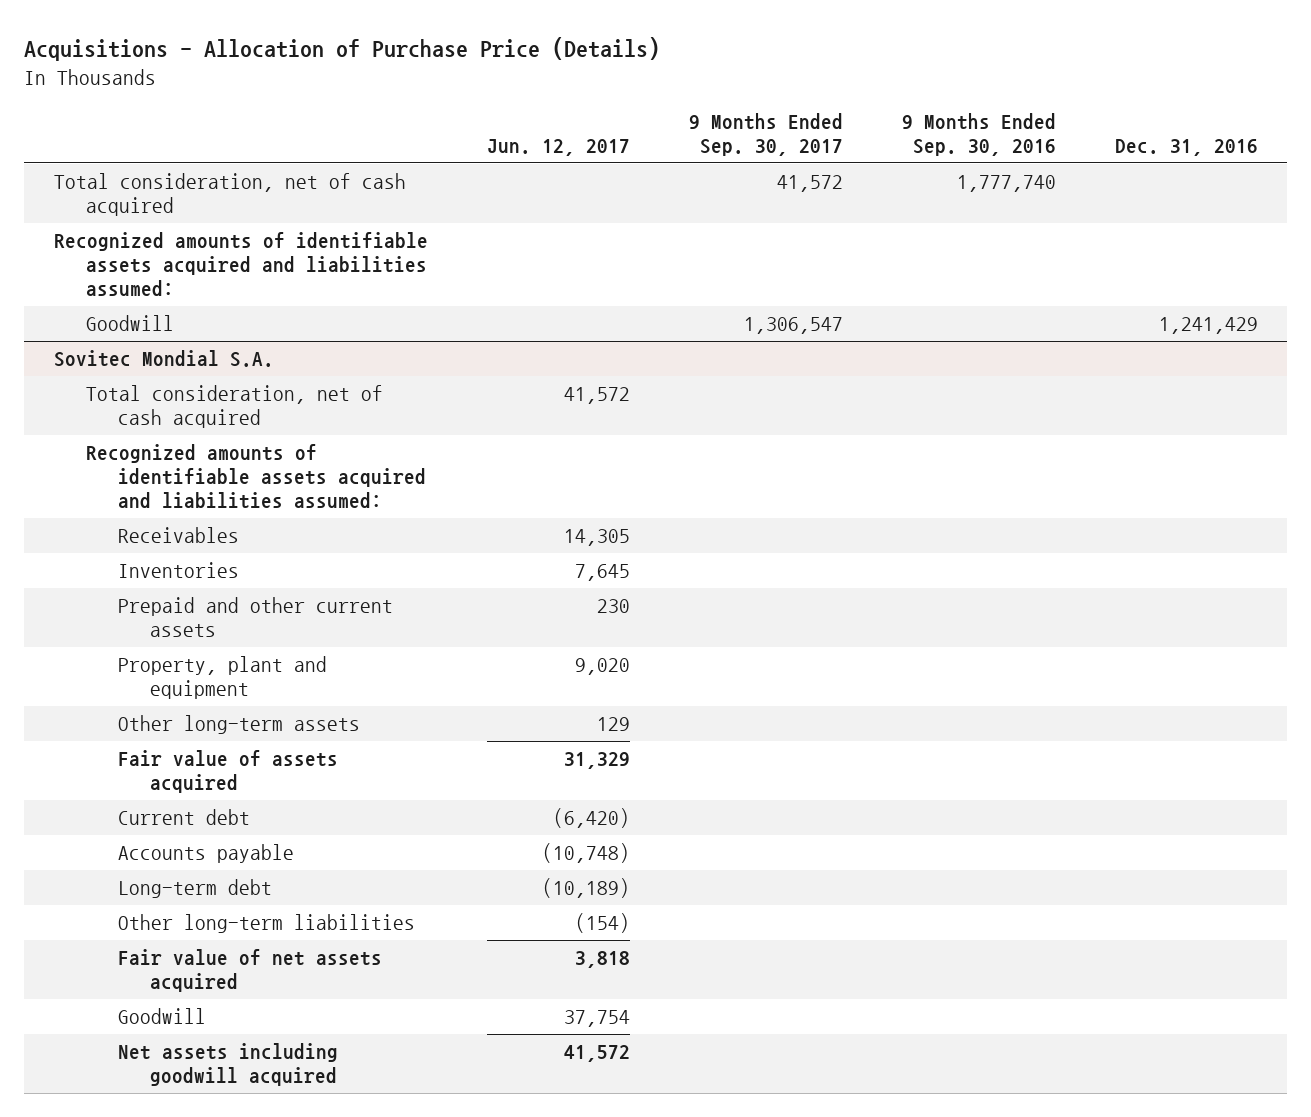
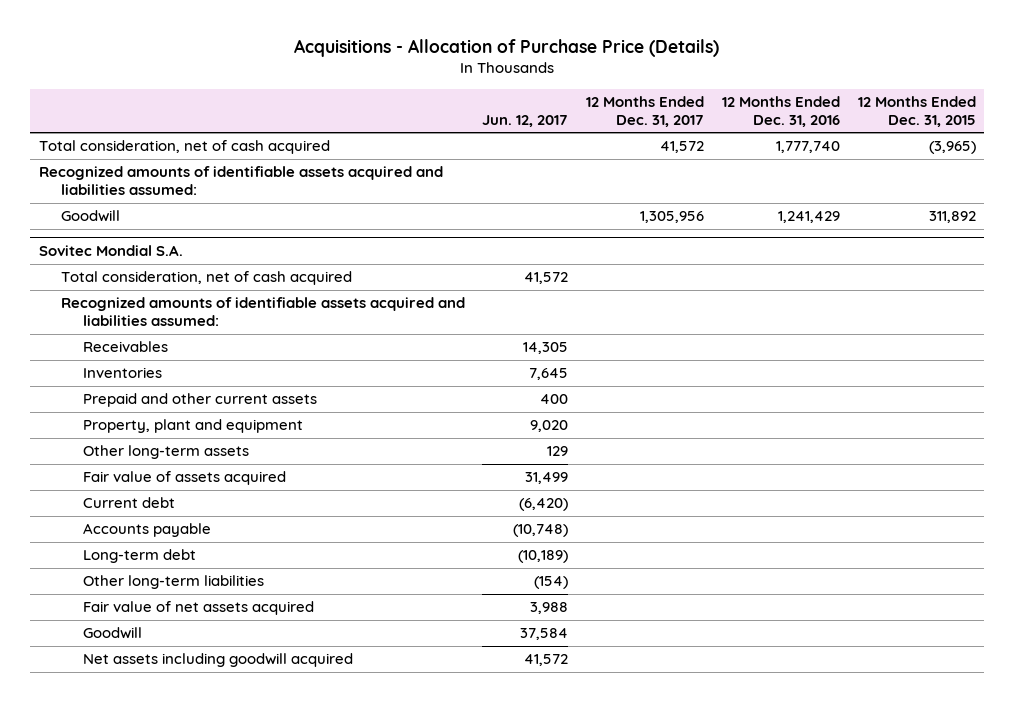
- | Jun. 12, 2017 | 9 Months Ended Sep. 30, 2017 | 9 Months Ended Sep. 30, 2016 | Dec. 31, 2016
+ | Jun. 12, 2017 | 12 Months Ended Dec. 31, 2017 | 12 Months Ended Dec. 31, 2016 | 12 Months Ended Dec. 31, 2015
@ Sovitec Mondial S.A.
- Prepaid and other current assets | 230 | | |
+ Prepaid and other current assets | 400 | | |
- Fair value of assets acquired | 31,329 | | |
+ Fair value of assets acquired | 31,499 | | |
- Fair value of net assets acquired | 3,818 | | |
- Goodwill | 37,754 | | |
+ Fair value of net assets acquired | 3,988 | | |
+ Goodwill | 37,584 | | |

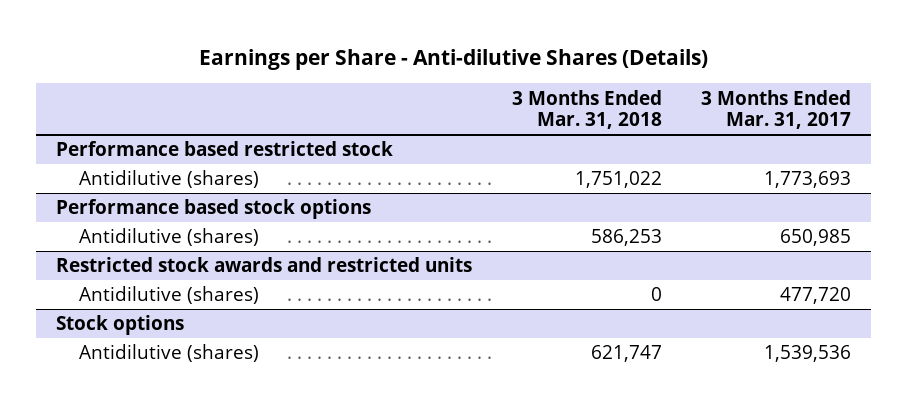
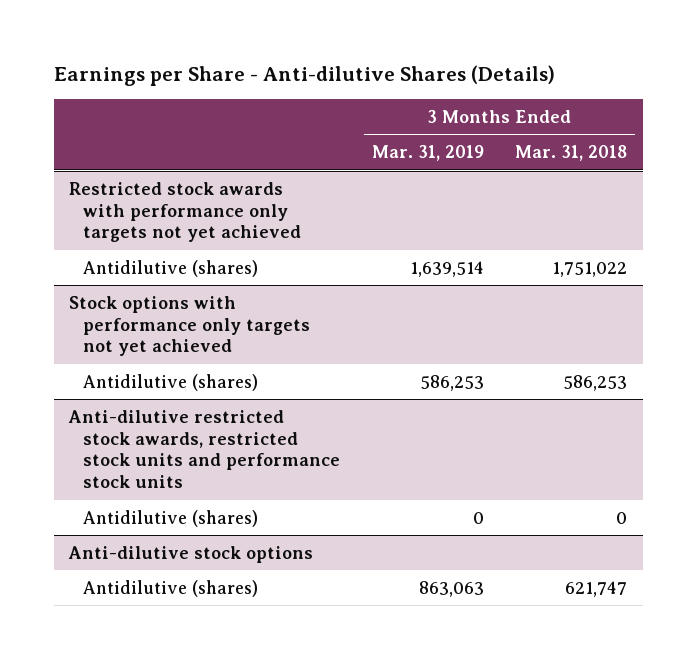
- | 3 Months Ended Mar. 31, 2018 | 3 Months Ended Mar. 31, 2017
+ | 3 Months Ended Mar. 31, 2019 | 3 Months Ended Mar. 31, 2018
- Performance based restricted stock
+ Restricted stock awards with performance only targets not yet achieved
- Performance based stock options
+ Stock options with performance only targets not yet achieved
- Restricted stock awards and restricted units
+ Anti-dilutive restricted stock awards, restricted stock units and performance stock units
- Stock options
+ Anti-dilutive stock options

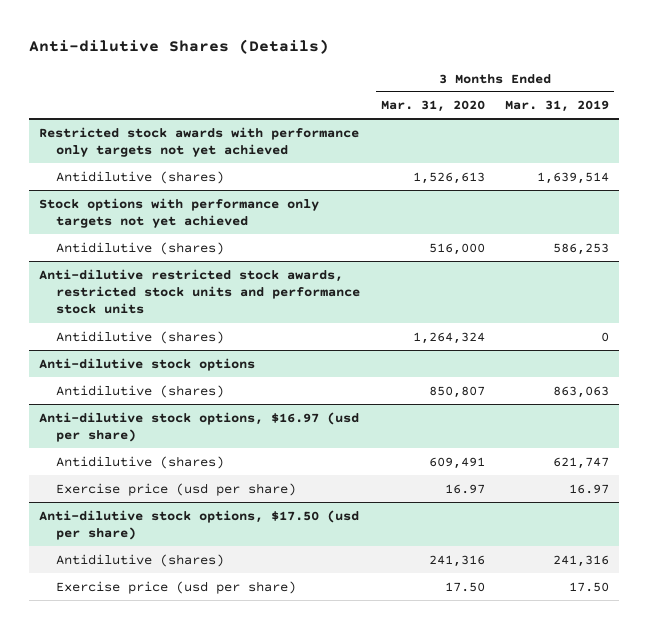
- Earnings per Share - Anti-dilutive Shares (Details)
+ Anti-dilutive Shares (Details)
- | 3 Months Ended Mar. 31, 2019 | 3 Months Ended Mar. 31, 2018
+ | 3 Months Ended Mar. 31, 2020 | 3 Months Ended Mar. 31, 2019
+ Anti-dilutive stock options, $16.97 (usd per share)
+ Antidilutive (shares) | 609,491 | 621,747
+ Exercise price (usd per share) | 16.97 | 16.97
+ Anti-dilutive stock options, $17.50 (usd per share)
+ Antidilutive (shares) | 241,316 | 241,316
+ Exercise price (usd per share) | 17.50 | 17.50

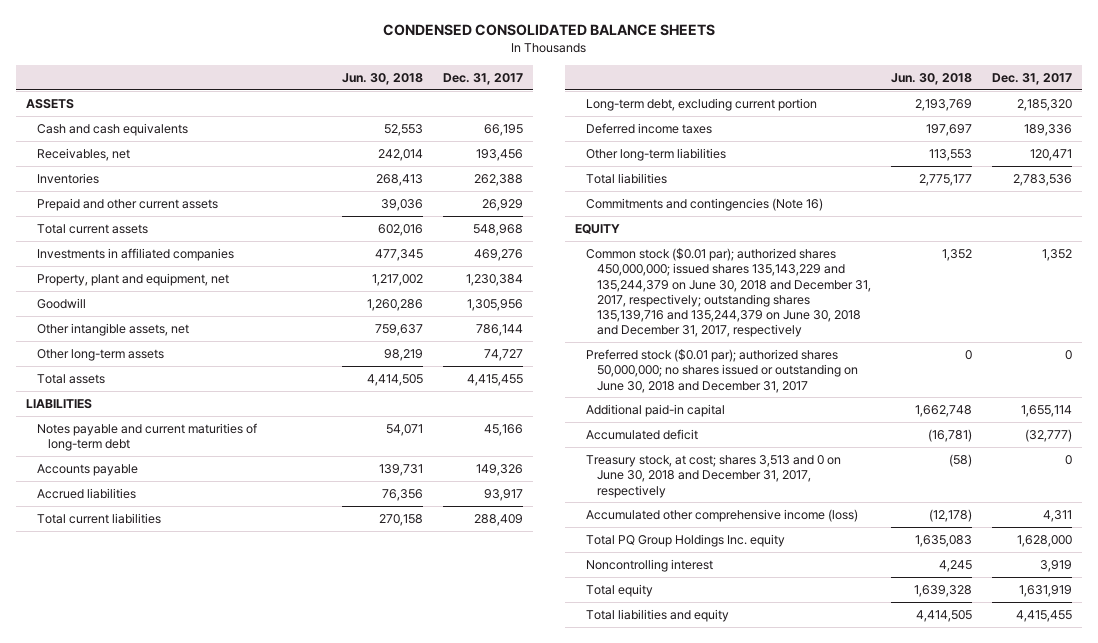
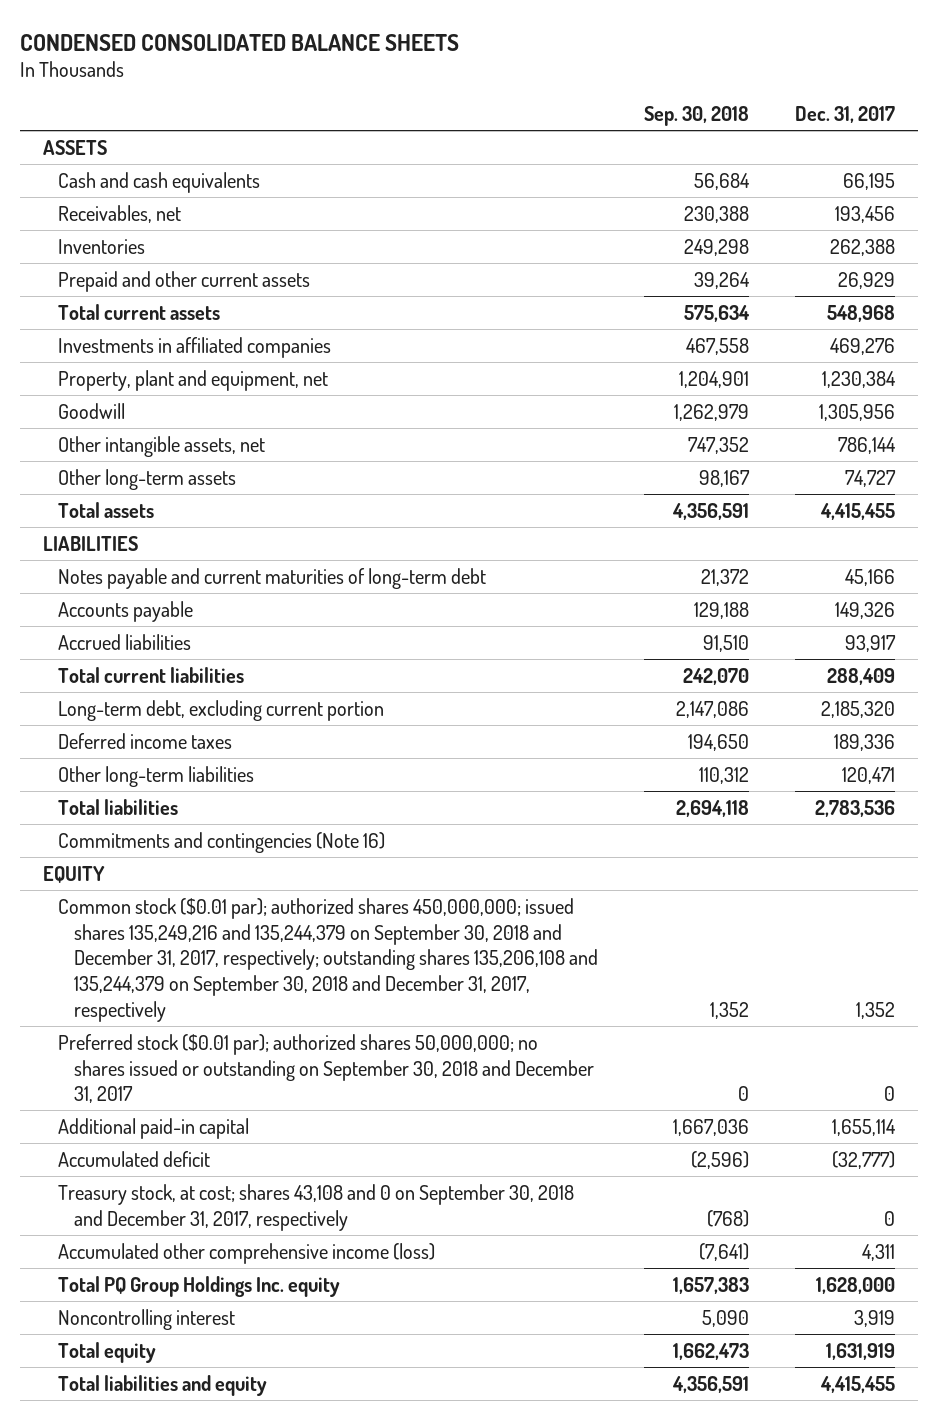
- | Jun. 30, 2018 | Dec. 31, 2017
+ | Sep. 30, 2018 | Dec. 31, 2017
- Common stock ($0.01 par); authorized shares 450,000,000; issued shares 135,143,229 and 135,244,379 on June 30, 2018 and December 31, 2017, respectively; outstanding shares 135,139,716 and 135,244,379 on June 30, 2018 and December 31, 2017, respectively | 1,352 | 1,352
- Preferred stock ($0.01 par); authorized shares 50,000,000; no shares issued or outstanding on June 30, 2018 and December 31, 2017 | 0 | 0
+ Common stock ($0.01 par); authorized shares 450,000,000; issued shares 135,249,216 and 135,244,379 on September 30, 2018 and December 31, 2017, respectively; outstanding shares 135,206,108 and 135,244,379 on September 30, 2018 and December 31, 2017, respectively | 1,352 | 1,352
+ Preferred stock ($0.01 par); authorized shares 50,000,000; no shares issued or outstanding on September 30, 2018 and December 31, 2017 | 0 | 0
- Treasury stock, at cost; shares 3,513 and 0 on June 30, 2018 and December 31, 2017, respectively | (58) | 0
+ Treasury stock, at cost; shares 43,108 and 0 on September 30, 2018 and December 31, 2017, respectively | (768) | 0

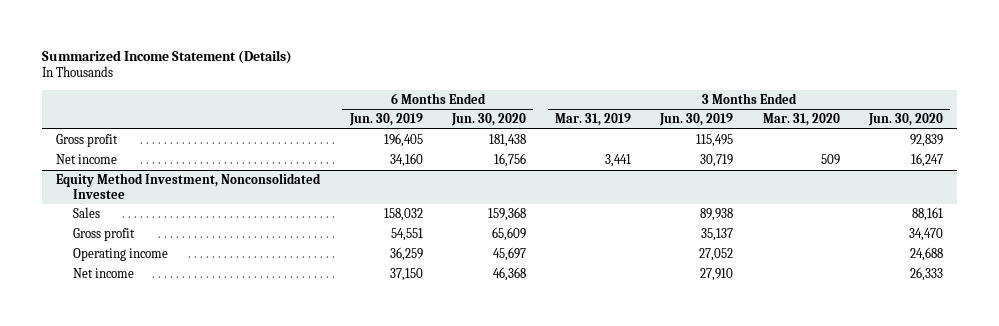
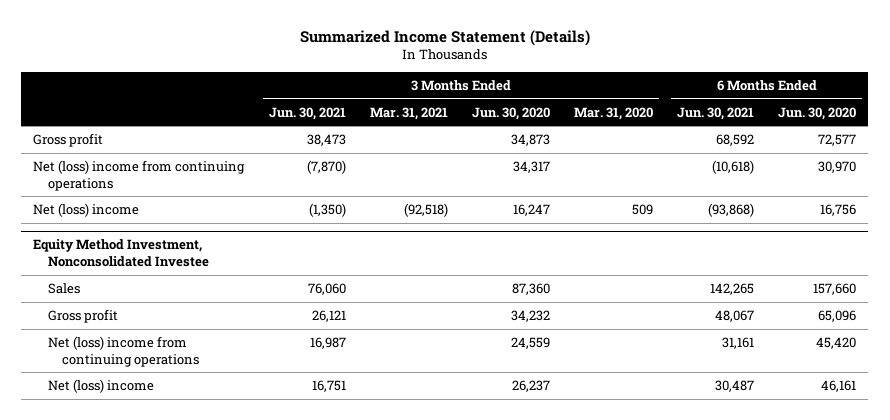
- | 6 Months Ended Jun. 30, 2019 | 6 Months Ended Jun. 30, 2020 | 3 Months Ended Mar. 31, 2019 | 3 Months Ended Jun. 30, 2019 | 3 Months Ended Mar. 31, 2020 | 3 Months Ended Jun. 30, 2020
+ | 3 Months Ended Jun. 30, 2021 | 3 Months Ended Mar. 31, 2021 | 3 Months Ended Jun. 30, 2020 | 3 Months Ended Mar. 31, 2020 | 6 Months Ended Jun. 30, 2021 | 6 Months Ended Jun. 30, 2020
- Gross profit | 196,405 | 181,438 | | 115,495 | | 92,839
- Net income | 34,160 | 16,756 | 3,441 | 30,719 | 509 | 16,247
+ Gross profit | 38,473 | | 34,873 | | 68,592 | 72,577
+ Net (loss) income from continuing operations | (7,870) | | 34,317 | | (10,618) | 30,970
+ Net (loss) income | (1,350) | (92,518) | 16,247 | 509 | (93,868) | 16,756
@ Equity Method Investment, Nonconsolidated Investee
- Sales | 158,032 | 159,368 | | 89,938 | | 88,161
- Gross profit | 54,551 | 65,609 | | 35,137 | | 34,470
- Operating income | 36,259 | 45,697 | | 27,052 | | 24,688
- Net income | 37,150 | 46,368 | | 27,910 | | 26,333
+ Sales | 76,060 | | 87,360 | | 142,265 | 157,660
+ Gross profit | 26,121 | | 34,232 | | 48,067 | 65,096
+ Net (loss) income from continuing operations | 16,987 | | 24,559 | | 31,161 | 45,420
+ Net (loss) income | 16,751 | | 26,237 | | 30,487 | 46,161

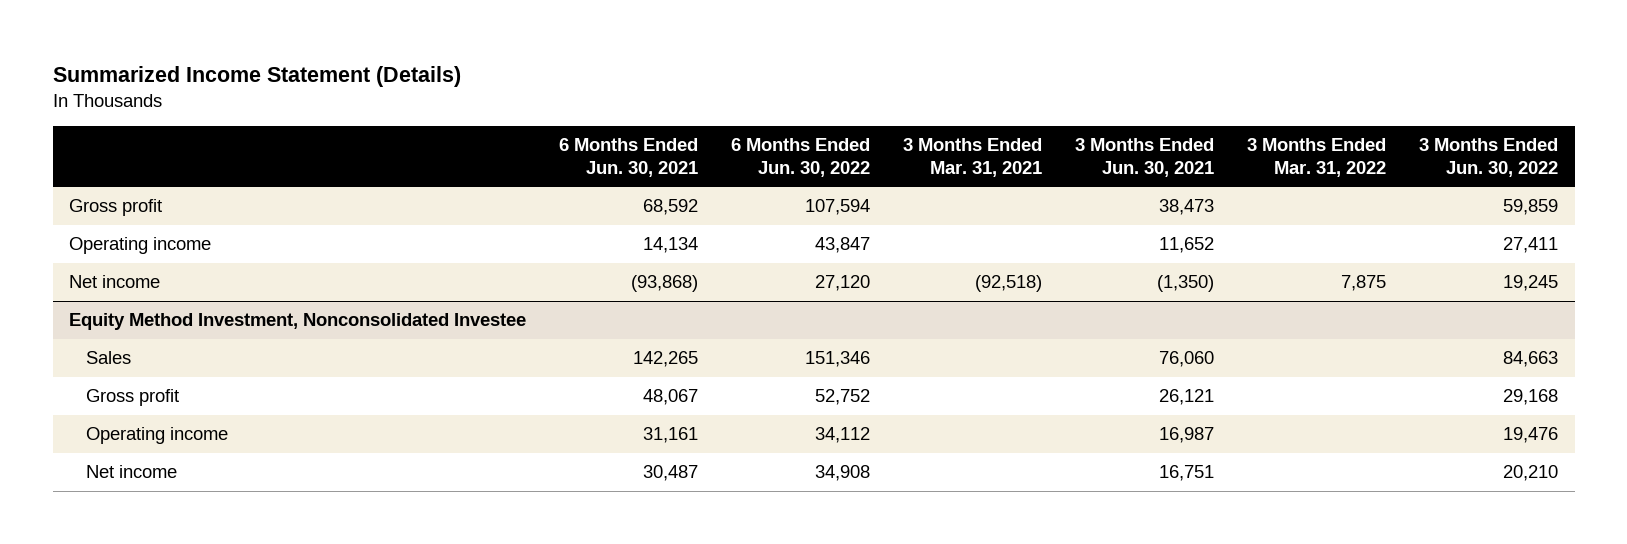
- | 3 Months Ended Jun. 30, 2021 | 3 Months Ended Mar. 31, 2021 | 3 Months Ended Jun. 30, 2020 | 3 Months Ended Mar. 31, 2020 | 6 Months Ended Jun. 30, 2021 | 6 Months Ended Jun. 30, 2020
+ | 6 Months Ended Jun. 30, 2021 | 6 Months Ended Jun. 30, 2022 | 3 Months Ended Mar. 31, 2021 | 3 Months Ended Jun. 30, 2021 | 3 Months Ended Mar. 31, 2022 | 3 Months Ended Jun. 30, 2022
- Net (loss) income from continuing operations | (7,870) | | 34,317 | | (10,618) | 30,970
- Net (loss) income | (1,350) | (92,518) | 16,247 | 509 | (93,868) | 16,756
+ Operating income | 14,134 | 43,847 | | 11,652 | | 27,411
+ Net income | (93,868) | 27,120 | (92,518) | (1,350) | 7,875 | 19,245
@ Equity Method Investment, Nonconsolidated Investee
- Net (loss) income from continuing operations | 16,987 | | 24,559 | | 31,161 | 45,420
- Net (loss) income | 16,751 | | 26,237 | | 30,487 | 46,161
+ Operating income | 31,161 | 34,112 | | 16,987 | | 19,476
+ Net income | 30,487 | 34,908 | | 16,751 | | 20,210

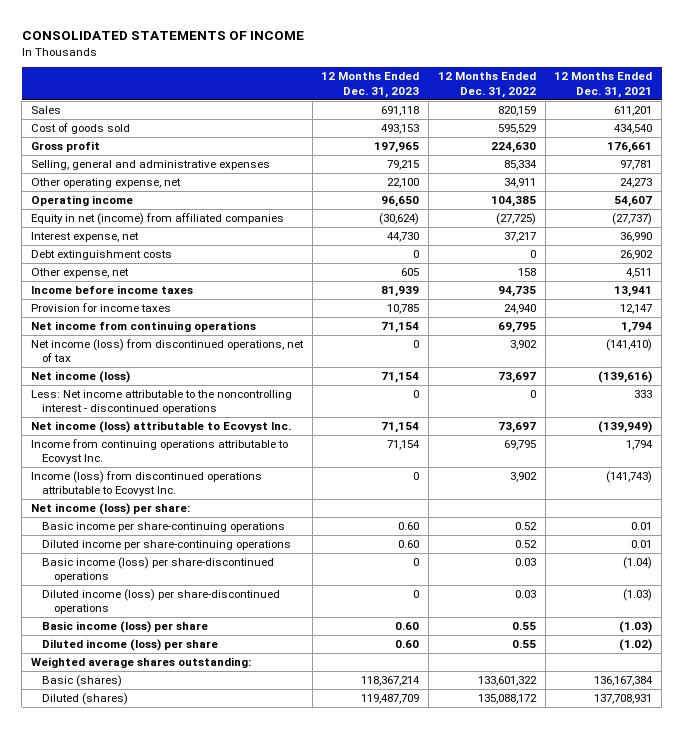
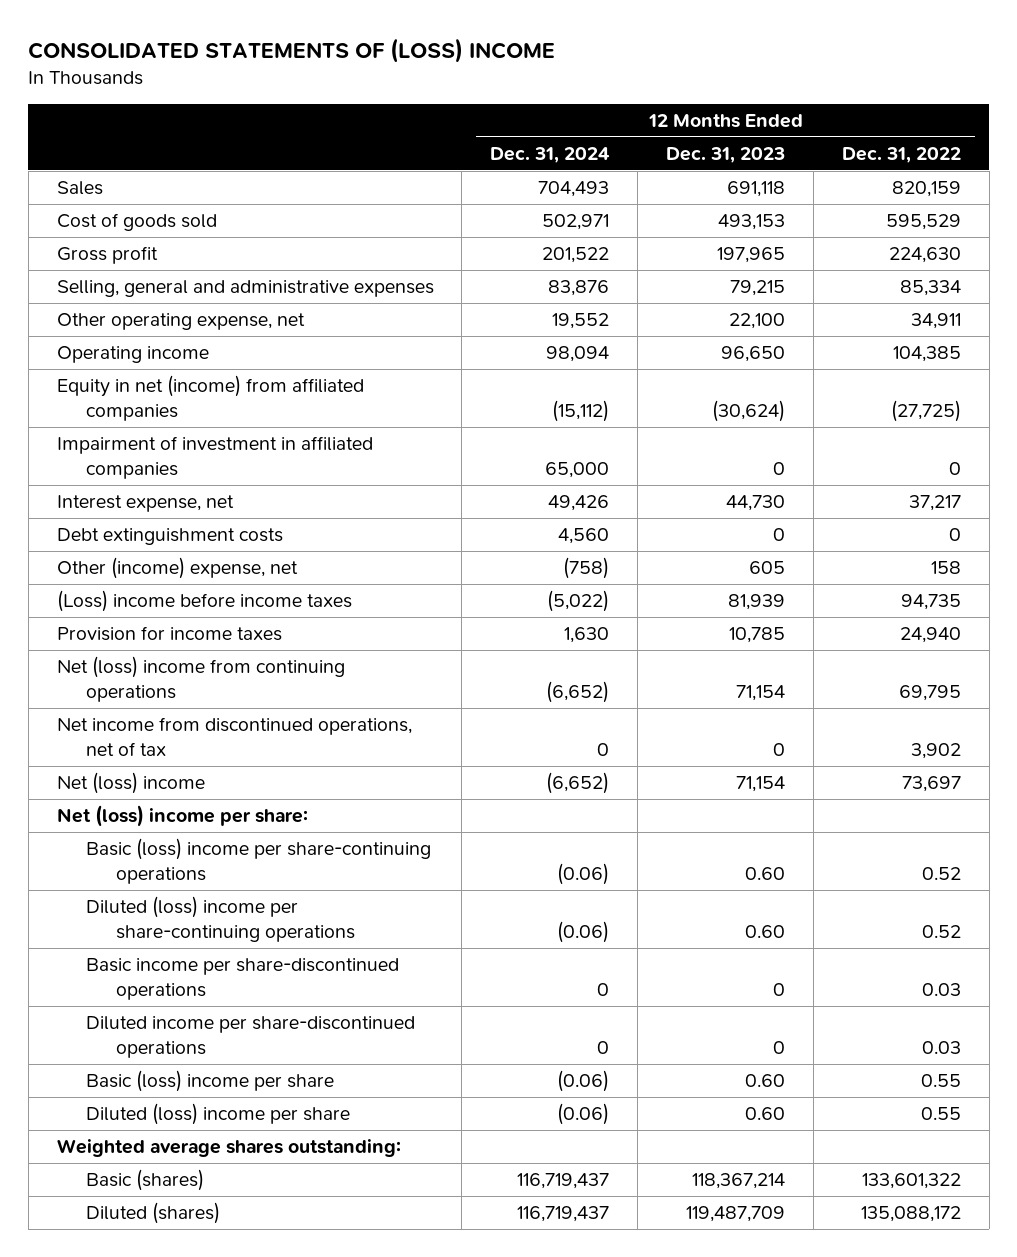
- CONSOLIDATED STATEMENTS OF INCOME
+ CONSOLIDATED STATEMENTS OF (LOSS) INCOME
- | 12 Months Ended Dec. 31, 2023 | 12 Months Ended Dec. 31, 2022 | 12 Months Ended Dec. 31, 2021
+ | 12 Months Ended Dec. 31, 2024 | 12 Months Ended Dec. 31, 2023 | 12 Months Ended Dec. 31, 2022
+ Impairment of investment in affiliated companies | 65,000 | 0 | 0
- Other expense, net | 605 | 158 | 4,511
- Income before income taxes | 81,939 | 94,735 | 13,941
+ Other (income) expense, net | (758) | 605 | 158
+ (Loss) income before income taxes | (5,022) | 81,939 | 94,735
- Net income from continuing operations | 71,154 | 69,795 | 1,794
- Net income (loss) from discontinued operations, net of tax | 0 | 3,902 | (141,410)
- Net income (loss) | 71,154 | 73,697 | (139,616)
- Less: Net income attributable to the noncontrolling interest - discontinued operations | 0 | 0 | 333
- Net income (loss) attributable to Ecovyst Inc. | 71,154 | 73,697 | (139,949)
- Income from continuing operations attributable to Ecovyst Inc. | 71,154 | 69,795 | 1,794
- Income (loss) from discontinued operations attributable to Ecovyst Inc. | 0 | 3,902 | (141,743)
- Net income (loss) per share:
- Basic income per share-continuing operations | 0.60 | 0.52 | 0.01
- Diluted income per share-continuing operations | 0.60 | 0.52 | 0.01
- Basic income (loss) per share-discontinued operations | 0 | 0.03 | (1.04)
- Diluted income (loss) per share-discontinued operations | 0 | 0.03 | (1.03)
- Basic income (loss) per share | 0.60 | 0.55 | (1.03)
- Diluted income (loss) per share | 0.60 | 0.55 | (1.02)
+ Net (loss) income from continuing operations | (6,652) | 71,154 | 69,795
+ Net income from discontinued operations, net of tax | 0 | 0 | 3,902
+ Net (loss) income | (6,652) | 71,154 | 73,697
+ Net (loss) income per share:
+ Basic (loss) income per share-continuing operations | (0.06) | 0.60 | 0.52
+ Diluted (loss) income per share-continuing operations | (0.06) | 0.60 | 0.52
+ Basic income per share-discontinued operations | 0 | 0 | 0.03
+ Diluted income per share-discontinued operations | 0 | 0 | 0.03
+ Basic (loss) income per share | (0.06) | 0.60 | 0.55
+ Diluted (loss) income per share | (0.06) | 0.60 | 0.55

